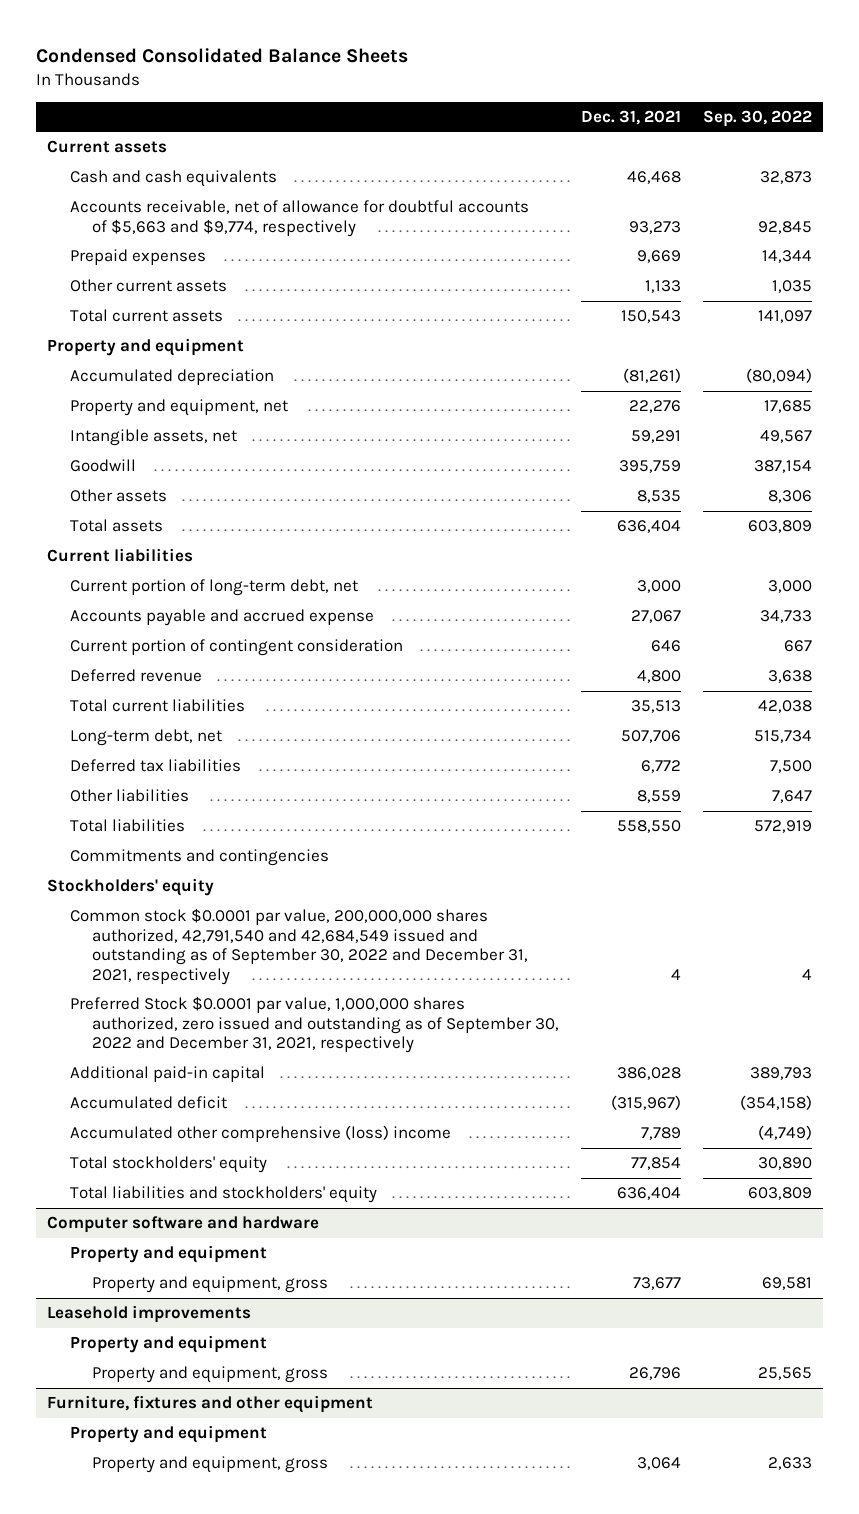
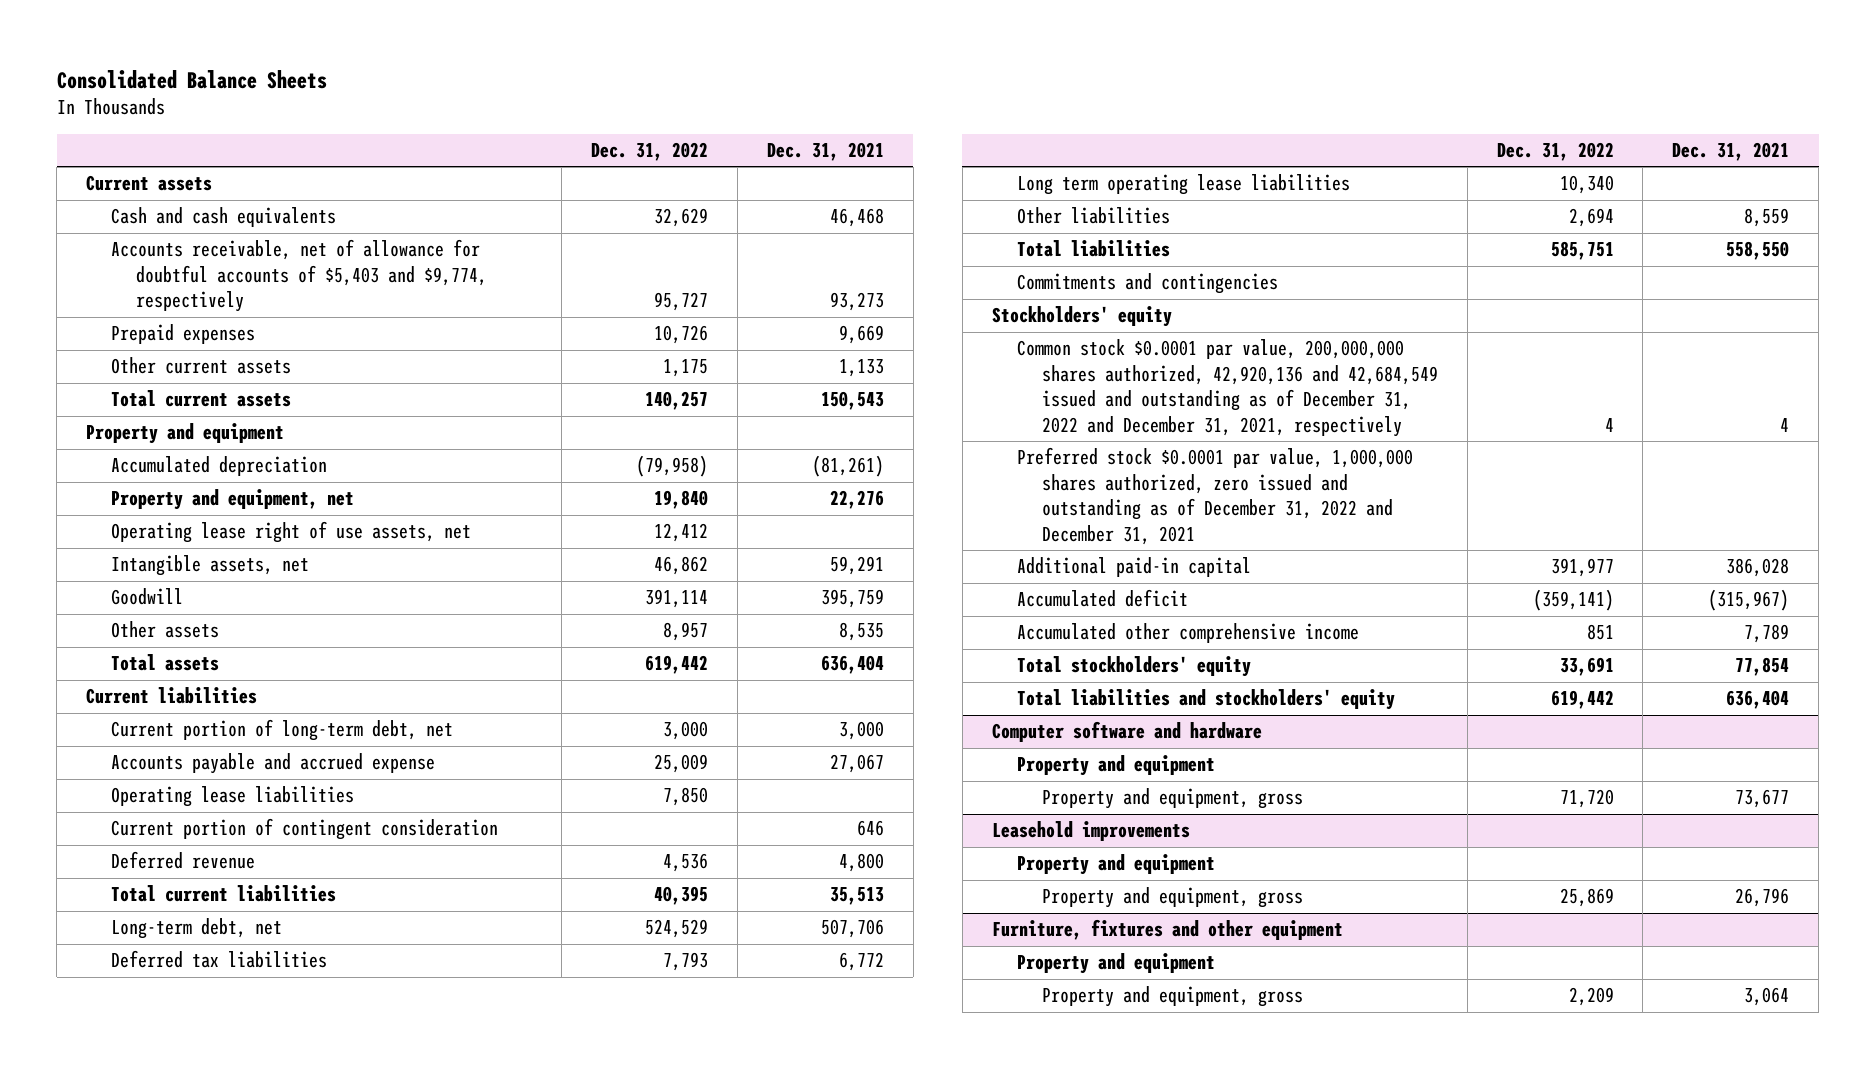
- Condensed Consolidated Balance Sheets
+ Consolidated Balance Sheets
- | Dec. 31, 2021 | Sep. 30, 2022
+ | Dec. 31, 2022 | Dec. 31, 2021
- Accounts receivable, net of allowance for doubtful accounts of $5,663 and $9,774, respectively | 93,273 | 92,845
+ Accounts receivable, net of allowance for doubtful accounts of $5,403 and $9,774, respectively | 95,727 | 93,273
+ Operating lease right of use assets, net | 12,412 |
+ Operating lease liabilities | 7,850 |
+ Long term operating lease liabilities | 10,340 |
- Common stock $0.0001 par value, 200,000,000 shares authorized, 42,791,540 and 42,684,549 issued and outstanding as of September 30, 2022 and December 31, 2021, respectively | 4 | 4
- Preferred Stock $0.0001 par value, 1,000,000 shares authorized, zero issued and outstanding as of September 30, 2022 and December 31, 2021, respectively
+ Common stock $0.0001 par value, 200,000,000 shares authorized, 42,920,136 and 42,684,549 issued and outstanding as of December 31, 2022 and December 31, 2021, respectively | 4 | 4
+ Preferred stock $0.0001 par value, 1,000,000 shares authorized, zero issued and outstanding as of December 31, 2022 and December 31, 2021
- Accumulated other comprehensive (loss) income | 7,789 | (4,749)
+ Accumulated other comprehensive income | 851 | 7,789

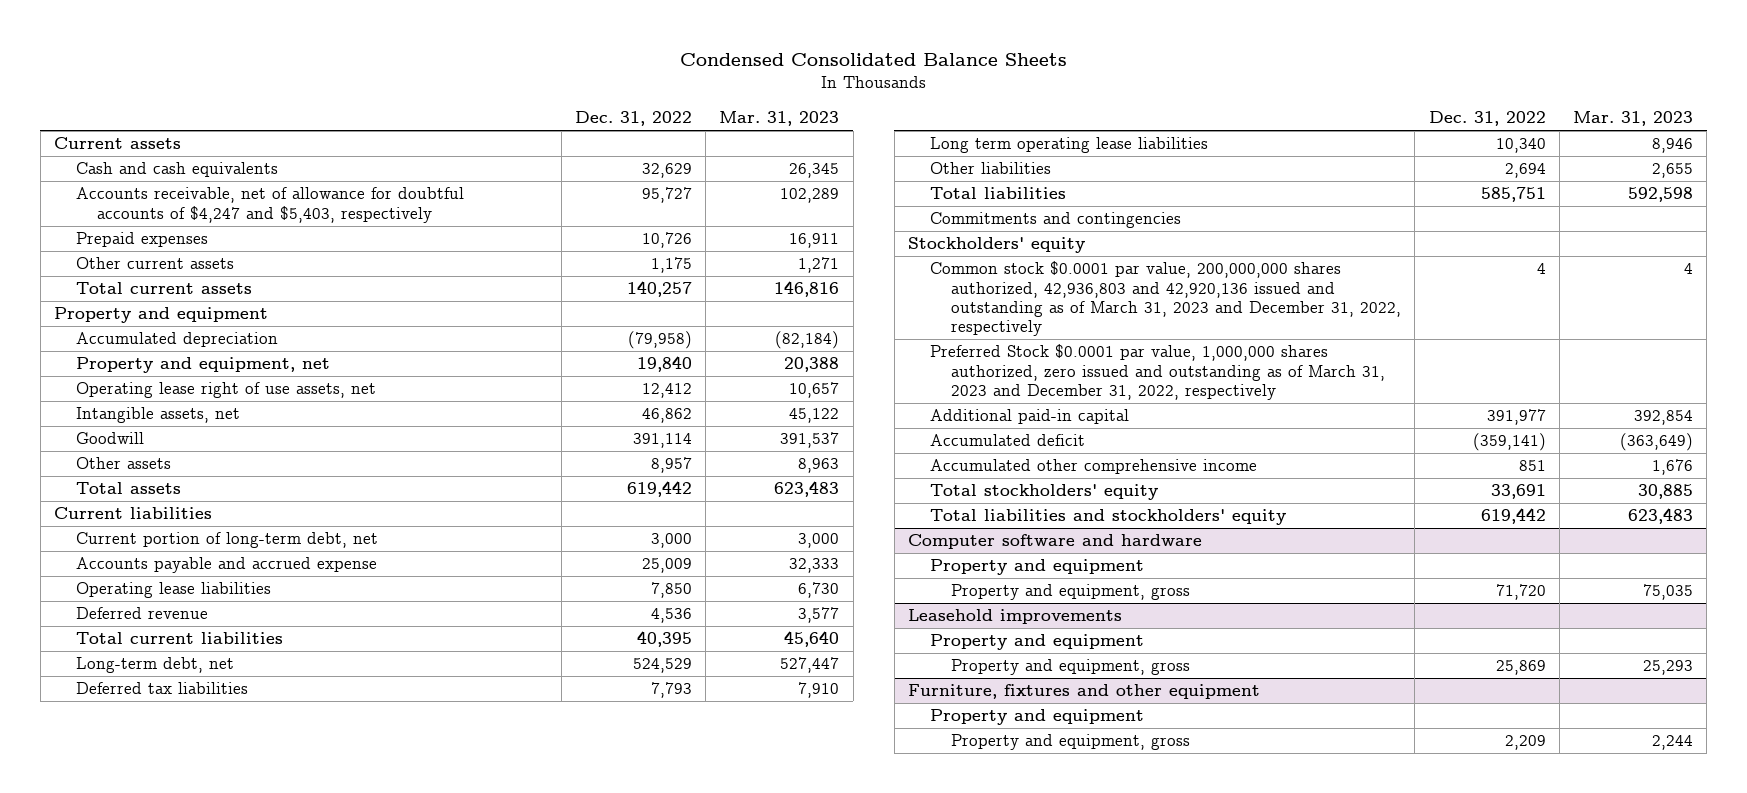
- Consolidated Balance Sheets
+ Condensed Consolidated Balance Sheets
- | Dec. 31, 2022 | Dec. 31, 2021
+ | Dec. 31, 2022 | Mar. 31, 2023
- Accounts receivable, net of allowance for doubtful accounts of $5,403 and $9,774, respectively | 95,727 | 93,273
+ Accounts receivable, net of allowance for doubtful accounts of $4,247 and $5,403, respectively | 95,727 | 102,289
- Current portion of contingent consideration | | 646
- Common stock $0.0001 par value, 200,000,000 shares authorized, 42,920,136 and 42,684,549 issued and outstanding as of December 31, 2022 and December 31, 2021, respectively | 4 | 4
- Preferred stock $0.0001 par value, 1,000,000 shares authorized, zero issued and outstanding as of December 31, 2022 and December 31, 2021
+ Common stock $0.0001 par value, 200,000,000 shares authorized, 42,936,803 and 42,920,136 issued and outstanding as of March 31, 2023 and December 31, 2022, respectively | 4 | 4
+ Preferred Stock $0.0001 par value, 1,000,000 shares authorized, zero issued and outstanding as of March 31, 2023 and December 31, 2022, respectively

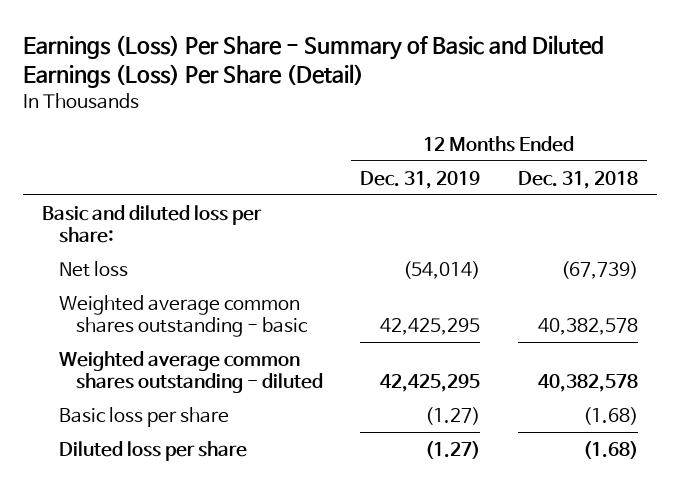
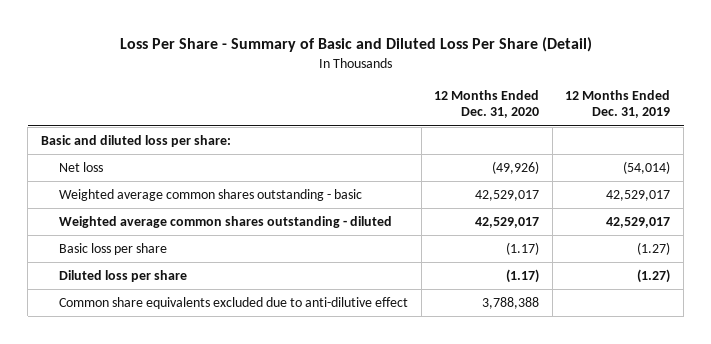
- Earnings (Loss) Per Share - Summary of Basic and Diluted Earnings (Loss) Per Share (Detail)
+ Loss Per Share - Summary of Basic and Diluted Loss Per Share (Detail)
- | 12 Months Ended Dec. 31, 2019 | 12 Months Ended Dec. 31, 2018
+ | 12 Months Ended Dec. 31, 2020 | 12 Months Ended Dec. 31, 2019
- Weighted average common shares outstanding - basic | 42,425,295 | 40,382,578
- Weighted average common shares outstanding - diluted | 42,425,295 | 40,382,578
+ Weighted average common shares outstanding - basic | 42,529,017 | 42,529,017
+ Weighted average common shares outstanding - diluted | 42,529,017 | 42,529,017
+ Common share equivalents excluded due to anti-dilutive effect | 3,788,388 |

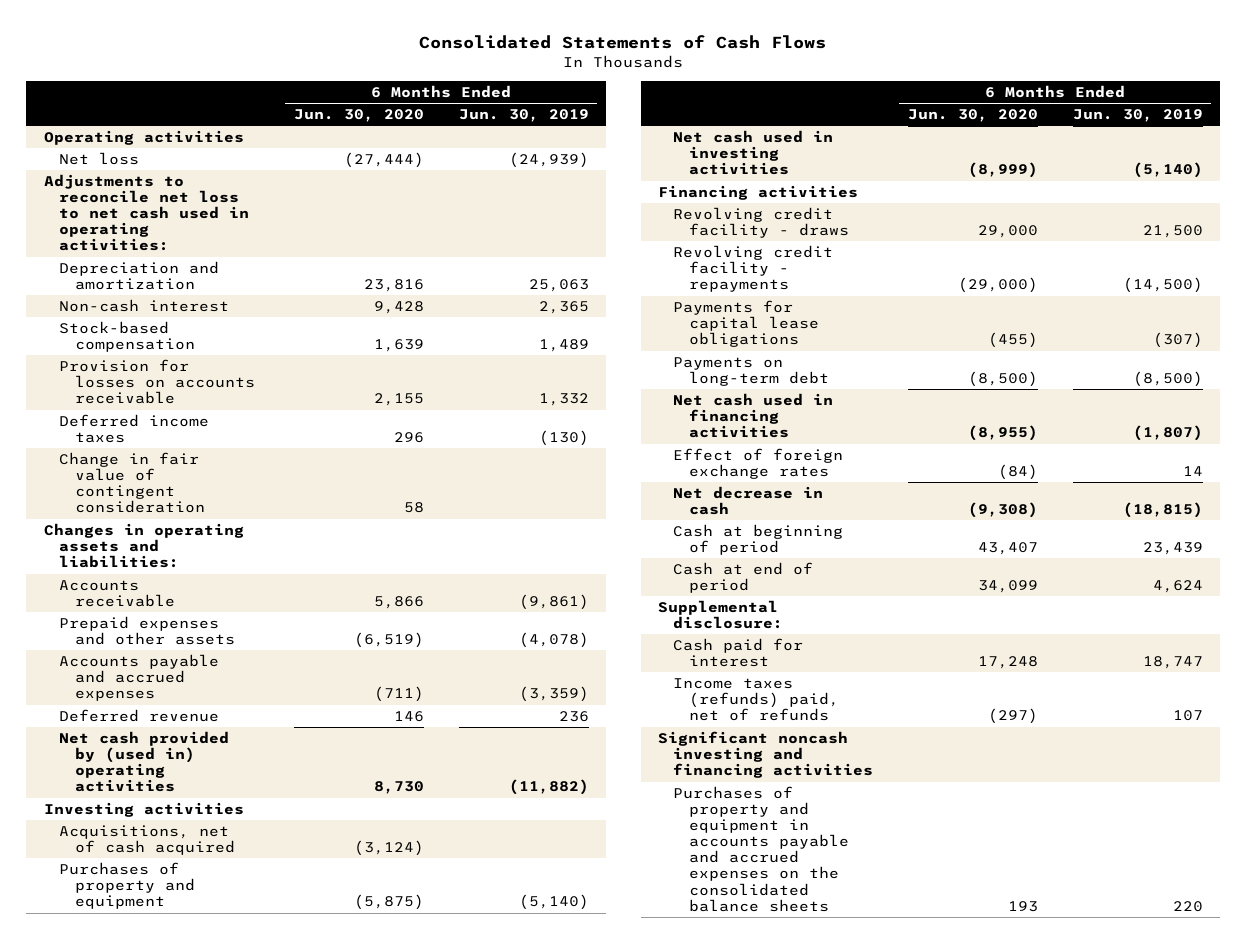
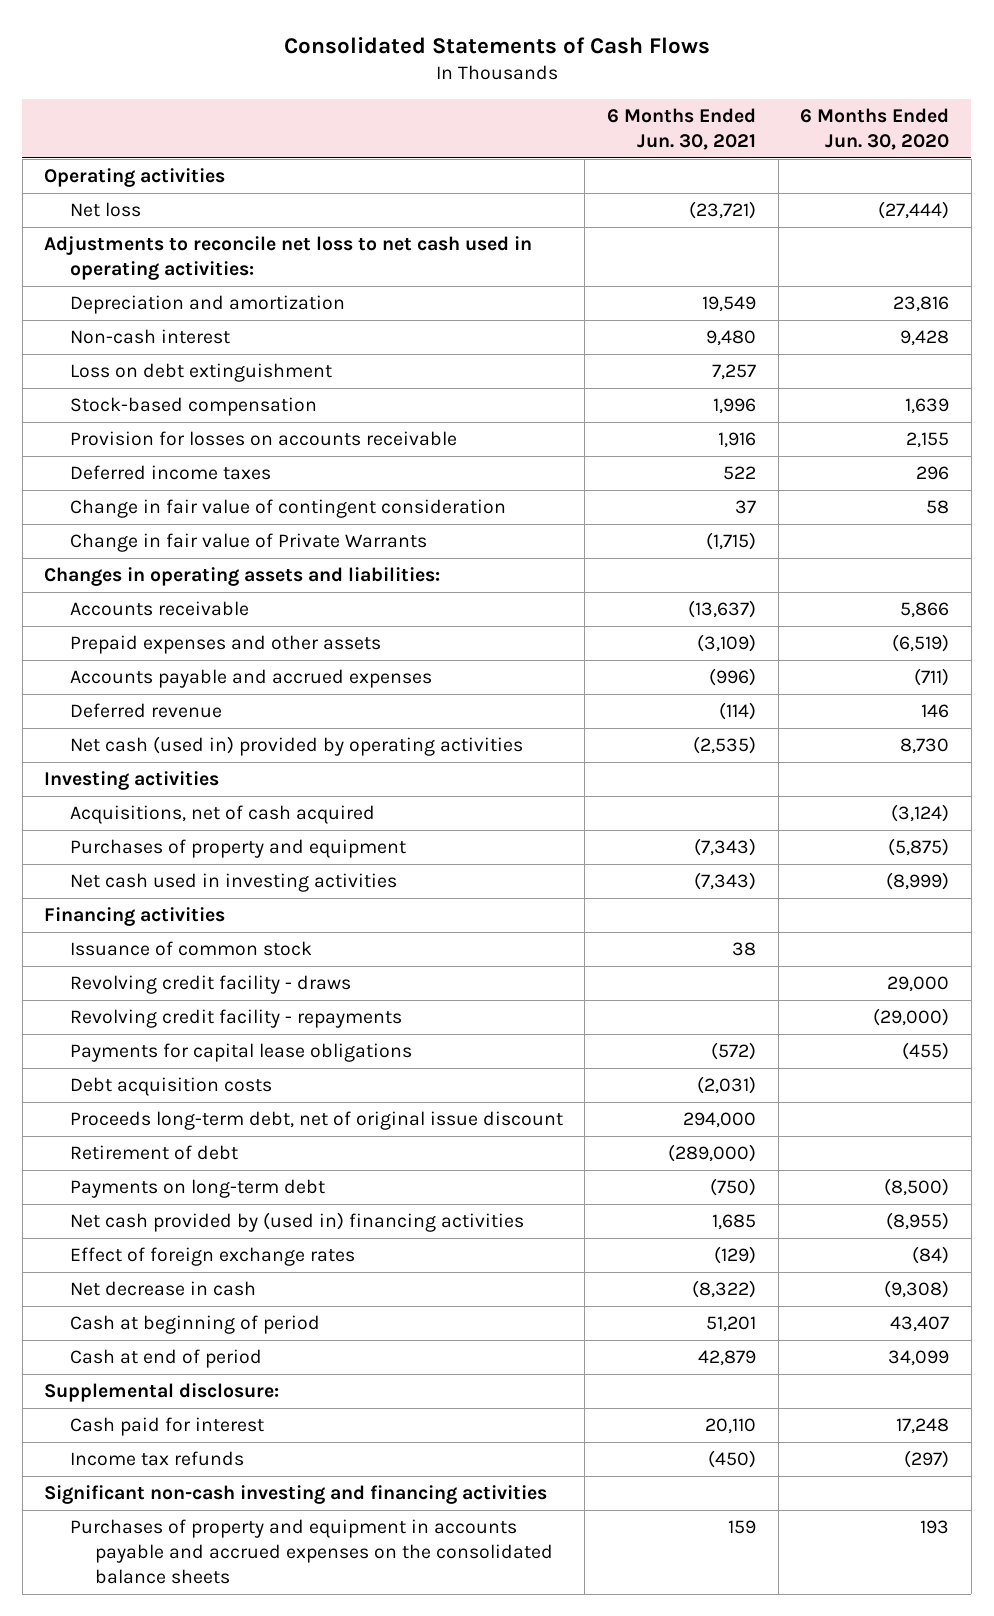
- | 6 Months Ended Jun. 30, 2020 | 6 Months Ended Jun. 30, 2019
+ | 6 Months Ended Jun. 30, 2021 | 6 Months Ended Jun. 30, 2020
+ Loss on debt extinguishment | 7,257 |
+ Change in fair value of Private Warrants | (1,715) |
- Net cash provided by (used in) operating activities | 8,730 | (11,882)
+ Net cash (used in) provided by operating activities | (2,535) | 8,730
+ Issuance of common stock | 38 |
+ Debt acquisition costs | (2,031) |
+ Proceeds long-term debt, net of original issue discount | 294,000 |
+ Retirement of debt | (289,000) |
- Net cash used in financing activities | (8,955) | (1,807)
+ Net cash provided by (used in) financing activities | 1,685 | (8,955)
- Income taxes (refunds) paid, net of refunds | (297) | 107
- Significant noncash investing and financing activities
+ Income tax refunds | (450) | (297)
+ Significant non-cash investing and financing activities

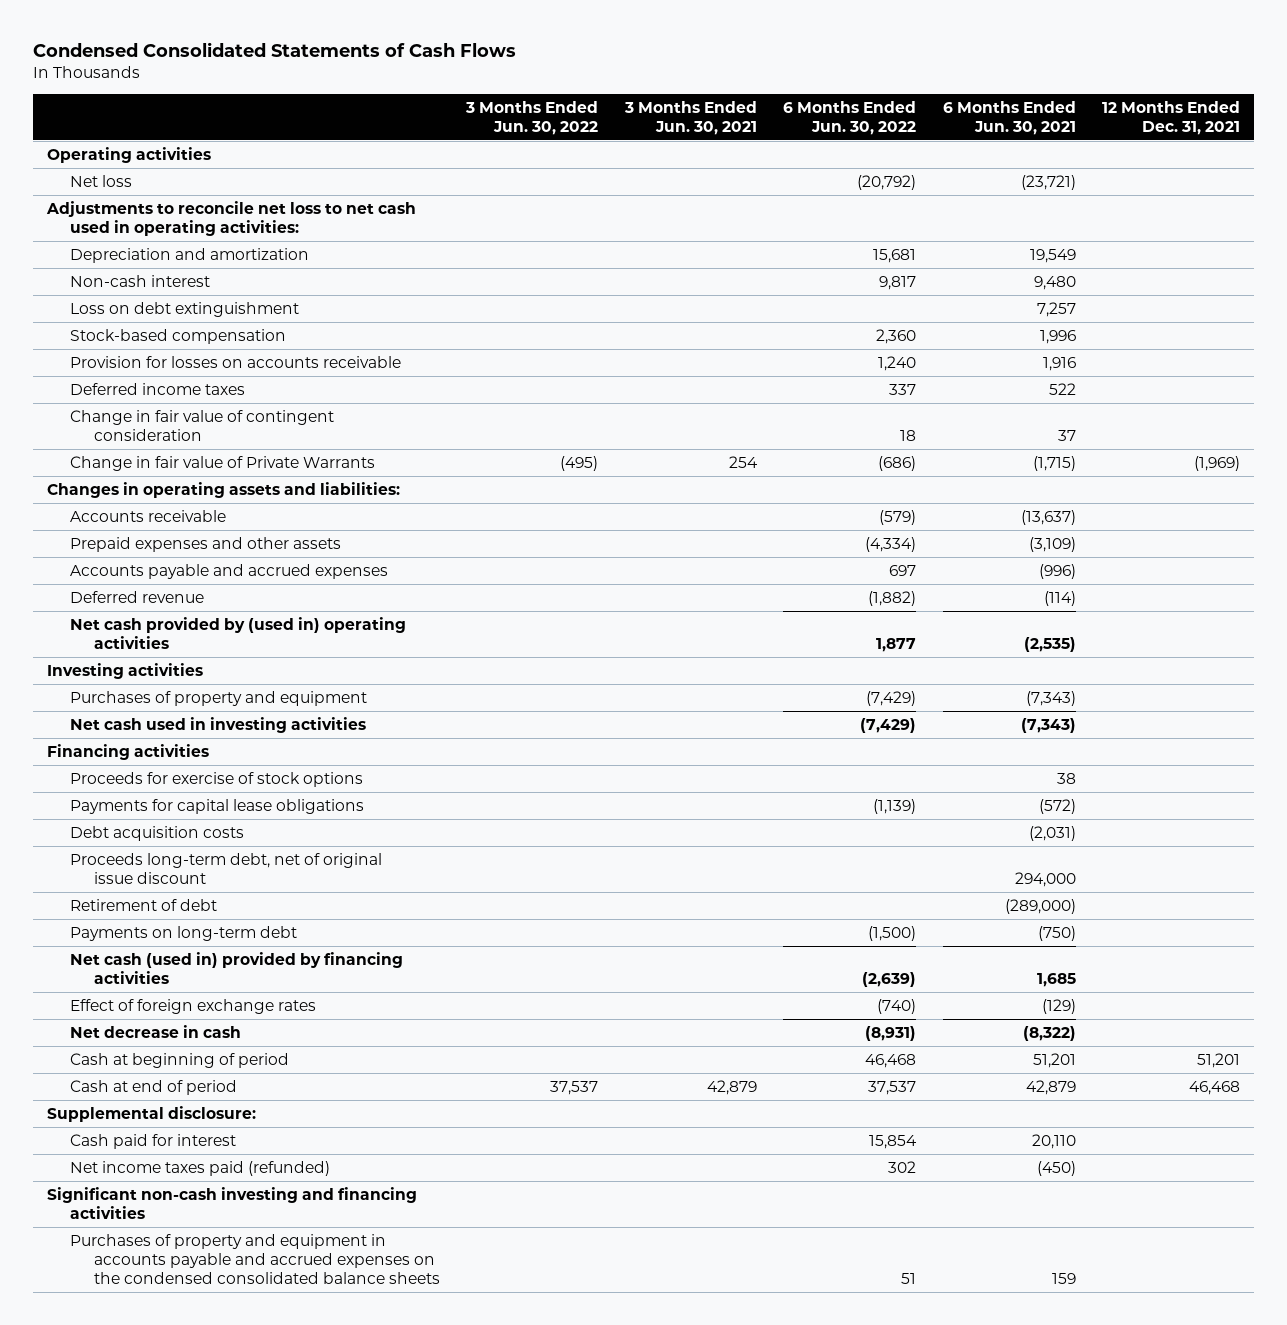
- Consolidated Statements of Cash Flows
+ Condensed Consolidated Statements of Cash Flows
- | 6 Months Ended Jun. 30, 2021 | 6 Months Ended Jun. 30, 2020
+ | 3 Months Ended Jun. 30, 2022 | 3 Months Ended Jun. 30, 2021 | 6 Months Ended Jun. 30, 2022 | 6 Months Ended Jun. 30, 2021 | 12 Months Ended Dec. 31, 2021
- Net cash (used in) provided by operating activities | (2,535) | 8,730
+ Net cash provided by (used in) operating activities | | | 1,877 | (2,535) |
- Acquisitions, net of cash acquired | | (3,124)
- Issuance of common stock | 38 |
- Revolving credit facility - draws | | 29,000
- Revolving credit facility - repayments | | (29,000)
+ Proceeds for exercise of stock options | | | | 38 |
- Net cash provided by (used in) financing activities | 1,685 | (8,955)
+ Net cash (used in) provided by financing activities | | | (2,639) | 1,685 |
- Income tax refunds | (450) | (297)
+ Net income taxes paid (refunded) | | | 302 | (450) |
- Purchases of property and equipment in accounts payable and accrued expenses on the consolidated balance sheets | 159 | 193
+ Purchases of property and equipment in accounts payable and accrued expenses on the condensed consolidated balance sheets | | | 51 | 159 |

